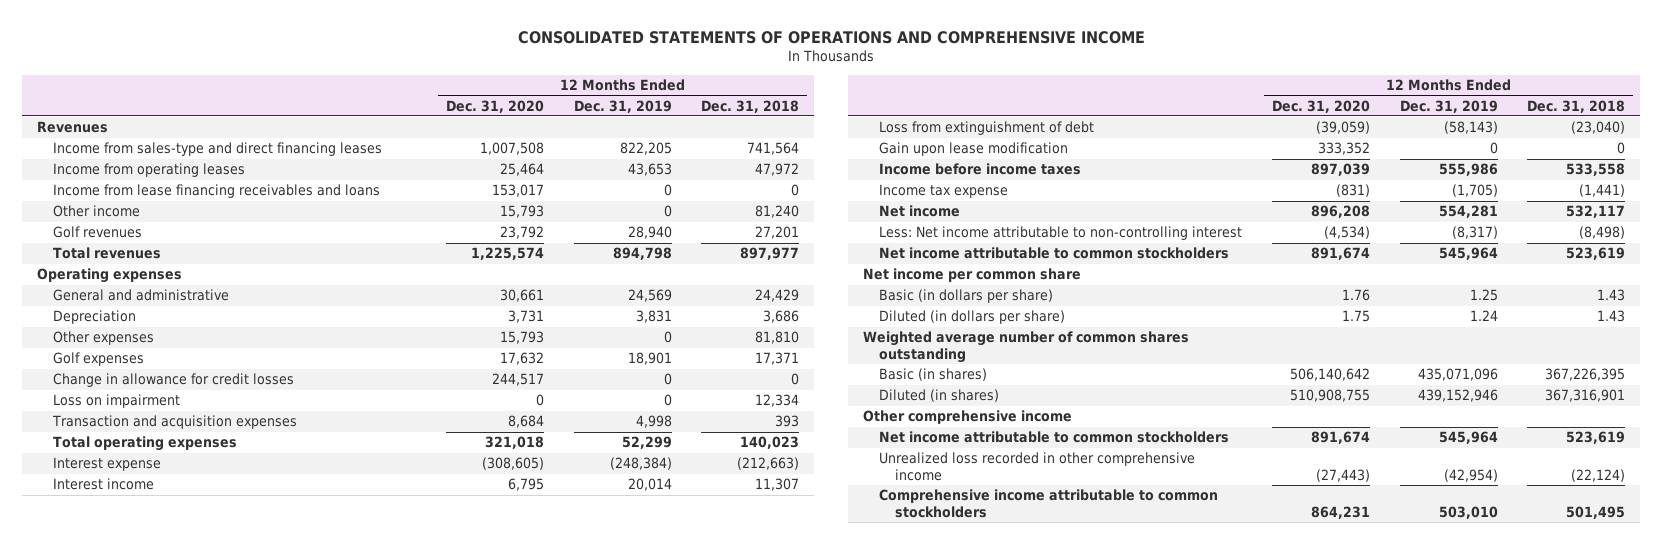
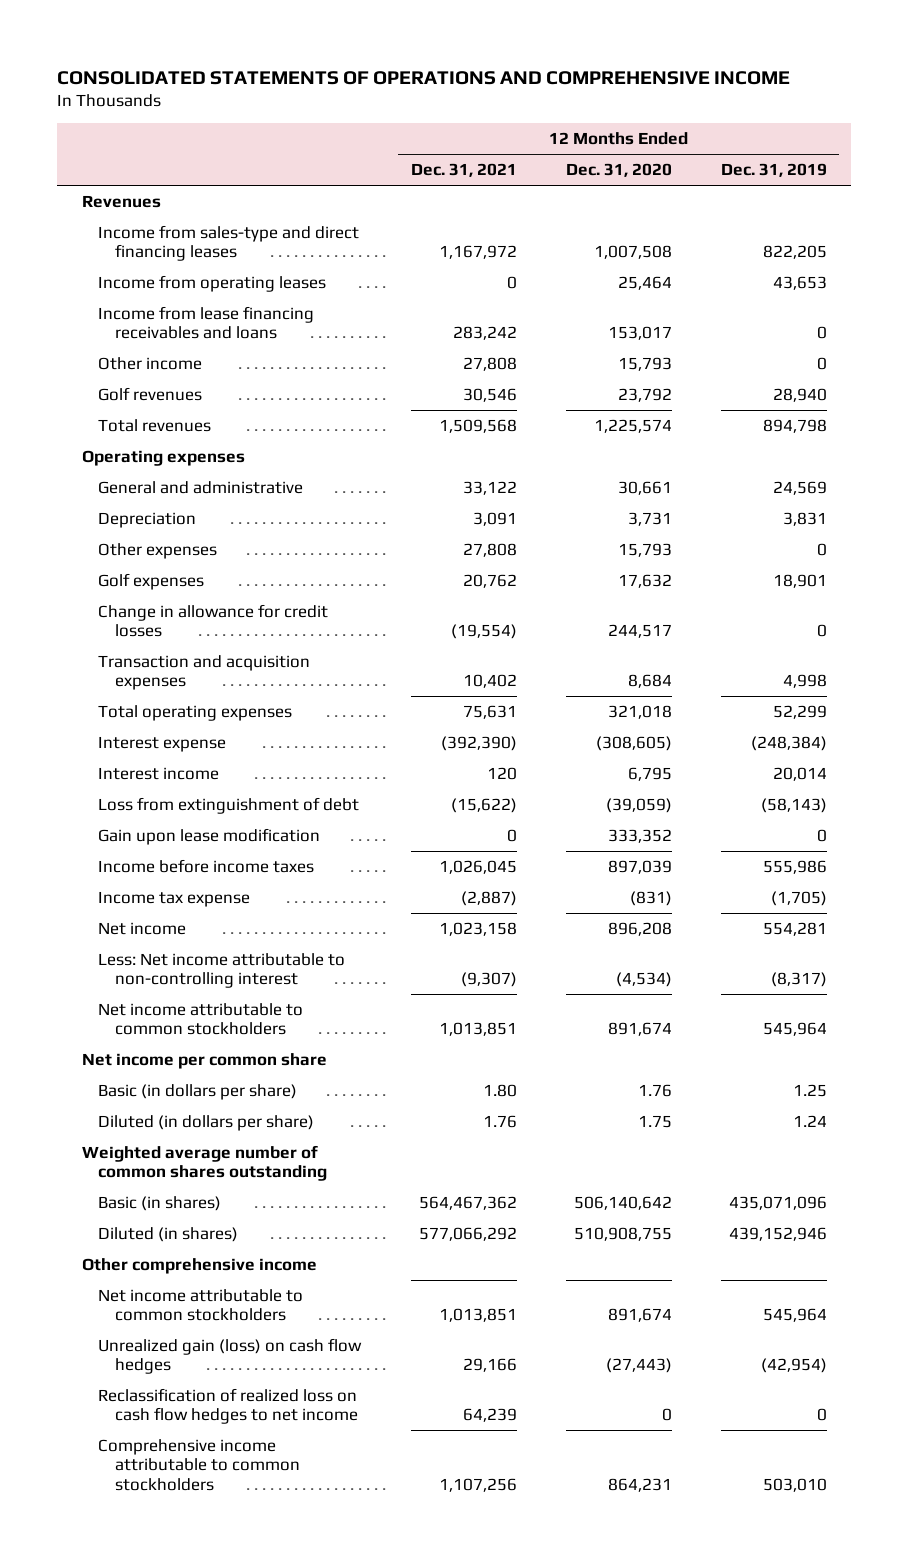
- | 12 Months Ended Dec. 31, 2020 | 12 Months Ended Dec. 31, 2019 | 12 Months Ended Dec. 31, 2018
+ | 12 Months Ended Dec. 31, 2021 | 12 Months Ended Dec. 31, 2020 | 12 Months Ended Dec. 31, 2019
- Loss on impairment | 0 | 0 | 12,334
- Unrealized loss recorded in other comprehensive income | (27,443) | (42,954) | (22,124)
+ Unrealized gain (loss) on cash flow hedges | 29,166 | (27,443) | (42,954)
+ Reclassification of realized loss on cash flow hedges to net income | 64,239 | 0 | 0

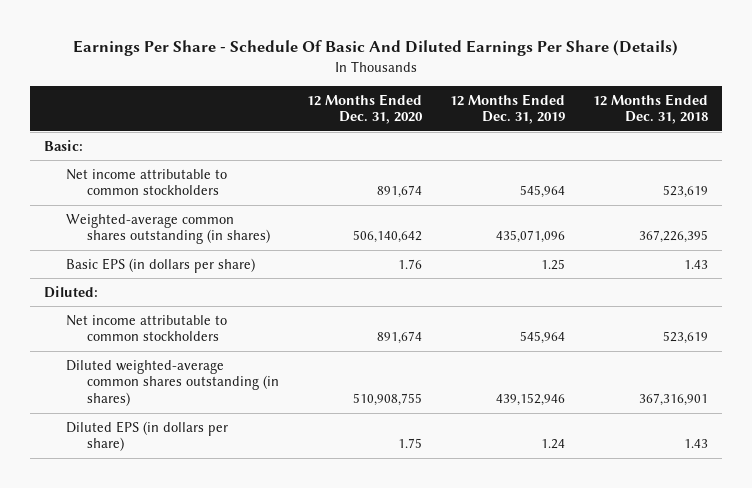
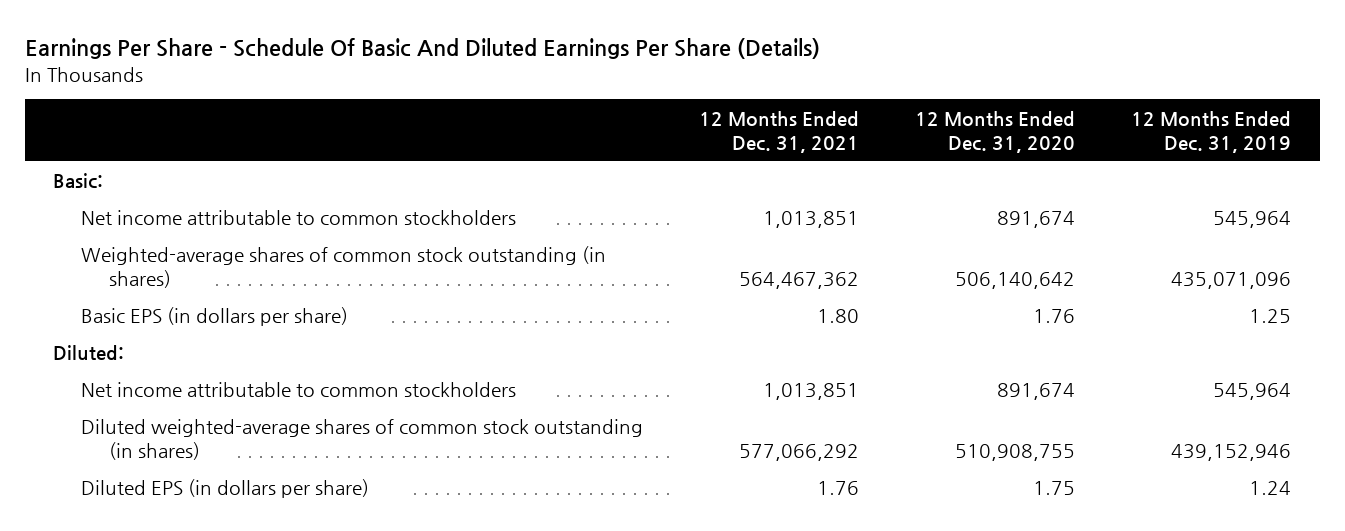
- | 12 Months Ended Dec. 31, 2020 | 12 Months Ended Dec. 31, 2019 | 12 Months Ended Dec. 31, 2018
+ | 12 Months Ended Dec. 31, 2021 | 12 Months Ended Dec. 31, 2020 | 12 Months Ended Dec. 31, 2019
- Weighted-average common shares outstanding (in shares) | 506,140,642 | 435,071,096 | 367,226,395
+ Weighted-average shares of common stock outstanding (in shares) | 564,467,362 | 506,140,642 | 435,071,096
- Diluted weighted-average common shares outstanding (in shares) | 510,908,755 | 439,152,946 | 367,316,901
+ Diluted weighted-average shares of common stock outstanding (in shares) | 577,066,292 | 510,908,755 | 439,152,946

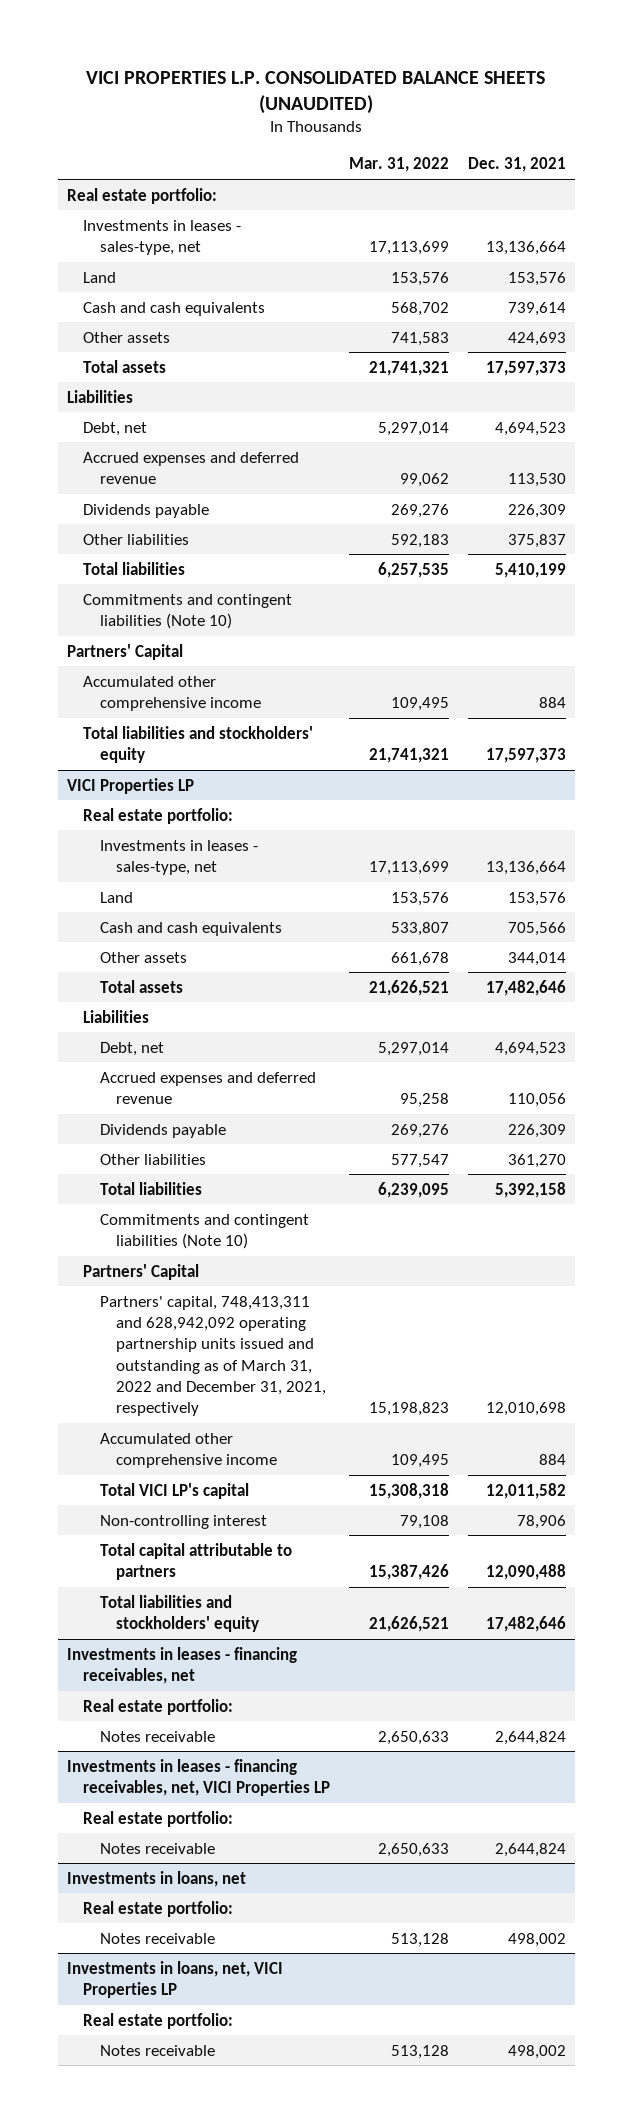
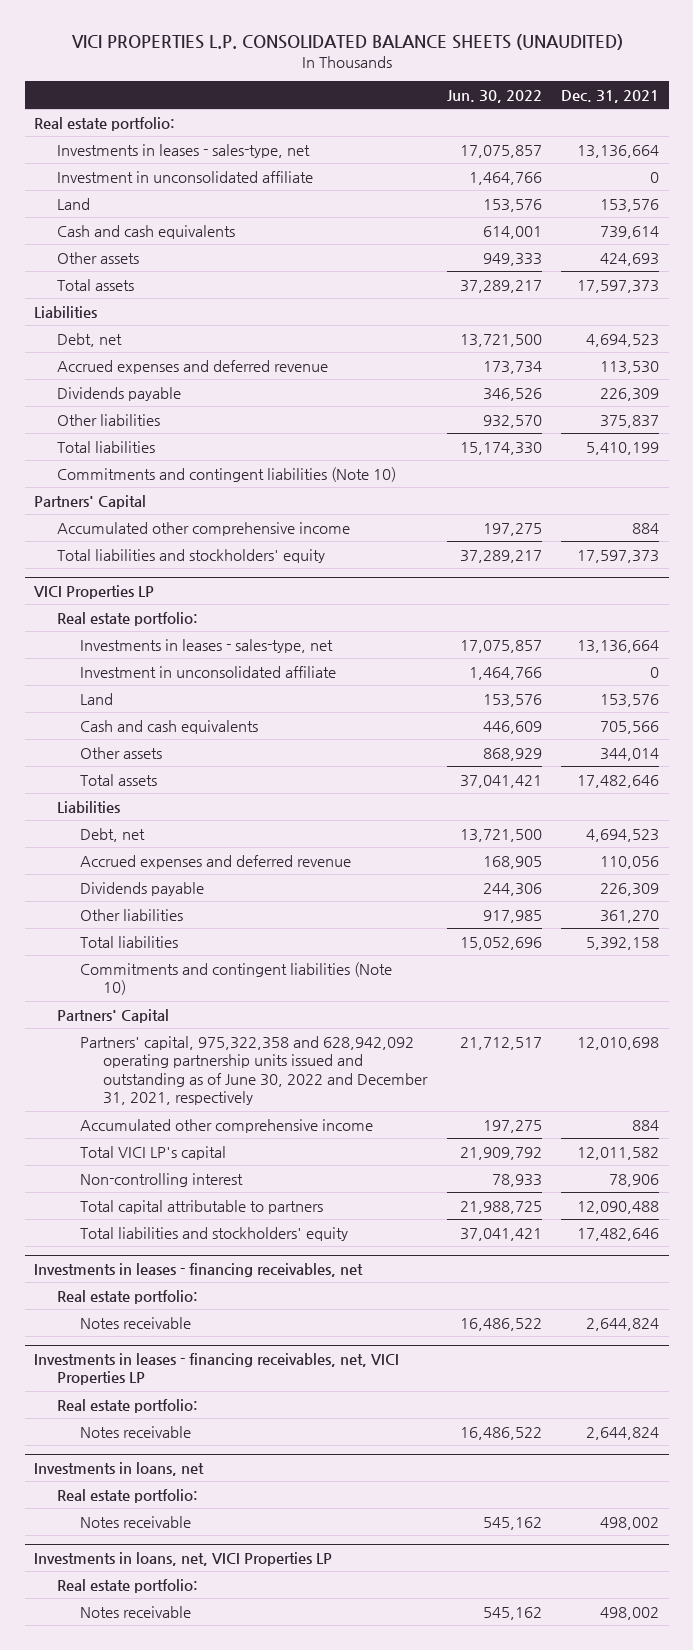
- | Mar. 31, 2022 | Dec. 31, 2021
+ | Jun. 30, 2022 | Dec. 31, 2021
+ Investment in unconsolidated affiliate | 1,464,766 | 0
@ VICI Properties LP
+ Investment in unconsolidated affiliate | 1,464,766 | 0
- Partners' capital, 748,413,311 and 628,942,092 operating partnership units issued and outstanding as of March 31, 2022 and December 31, 2021, respectively | 15,198,823 | 12,010,698
+ Partners' capital, 975,322,358 and 628,942,092 operating partnership units issued and outstanding as of June 30, 2022 and December 31, 2021, respectively | 21,712,517 | 12,010,698

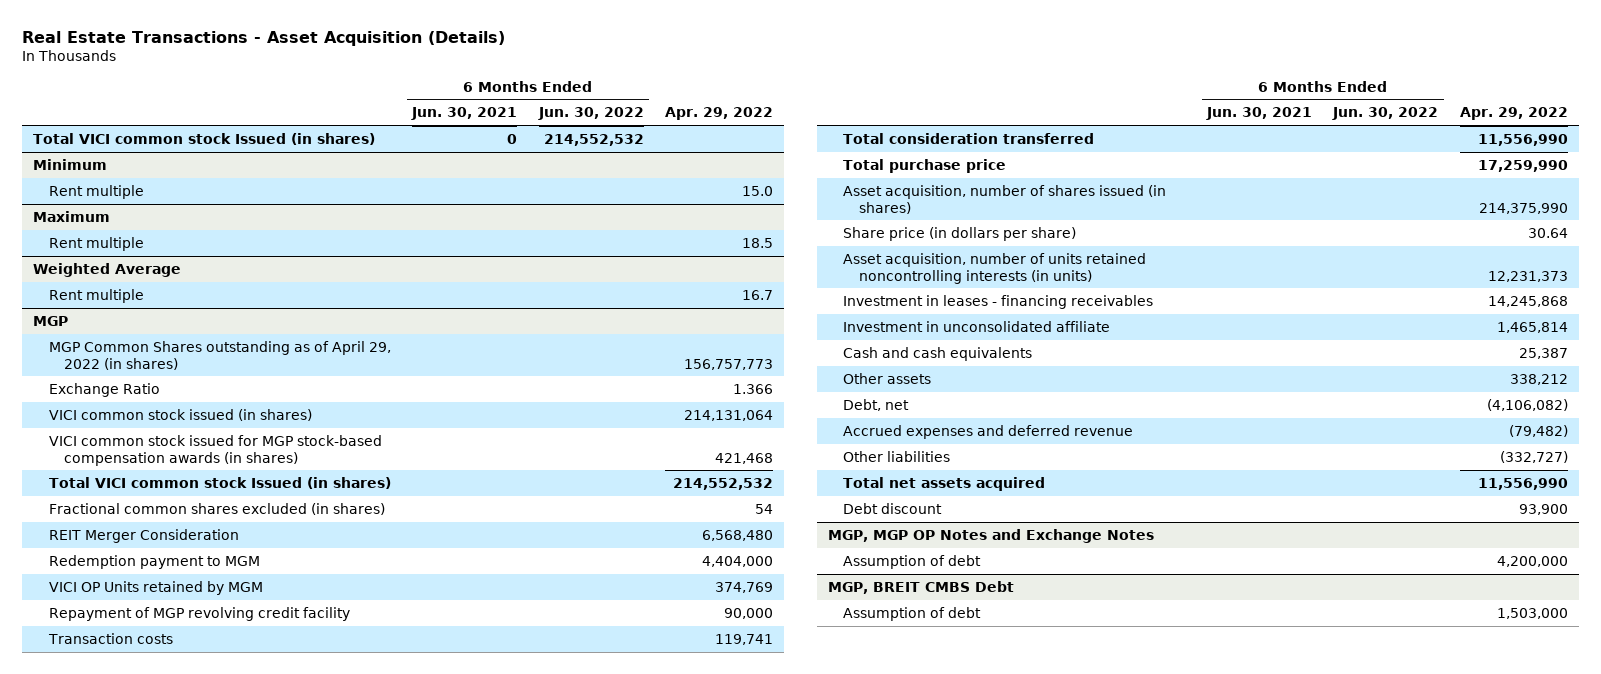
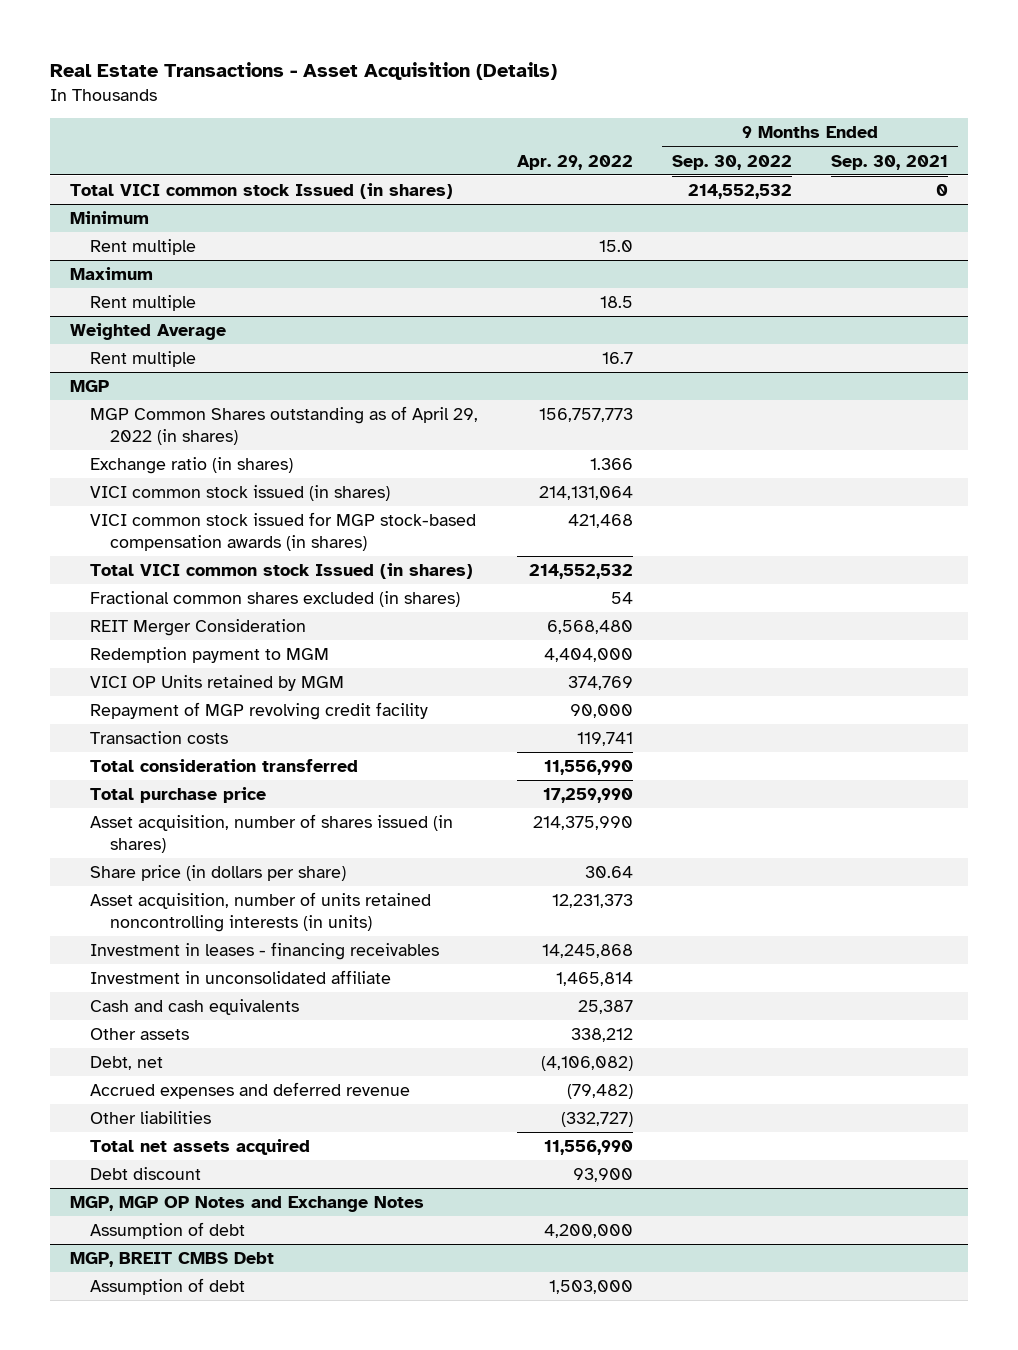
- | 6 Months Ended Jun. 30, 2021 | 6 Months Ended Jun. 30, 2022 | Apr. 29, 2022
+ | Apr. 29, 2022 | 9 Months Ended Sep. 30, 2022 | 9 Months Ended Sep. 30, 2021
@ MGP
- Exchange Ratio | | | 1.366
+ Exchange ratio (in shares) | 1.366 | |

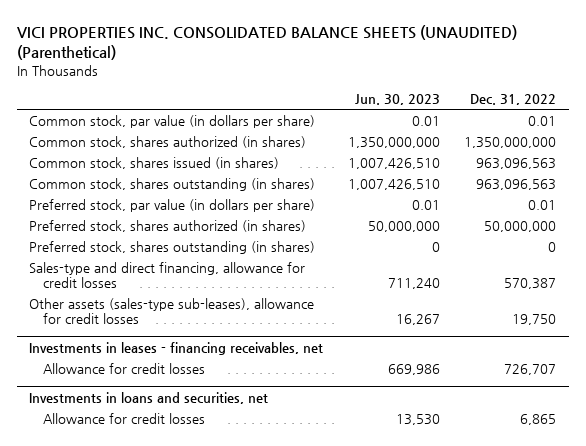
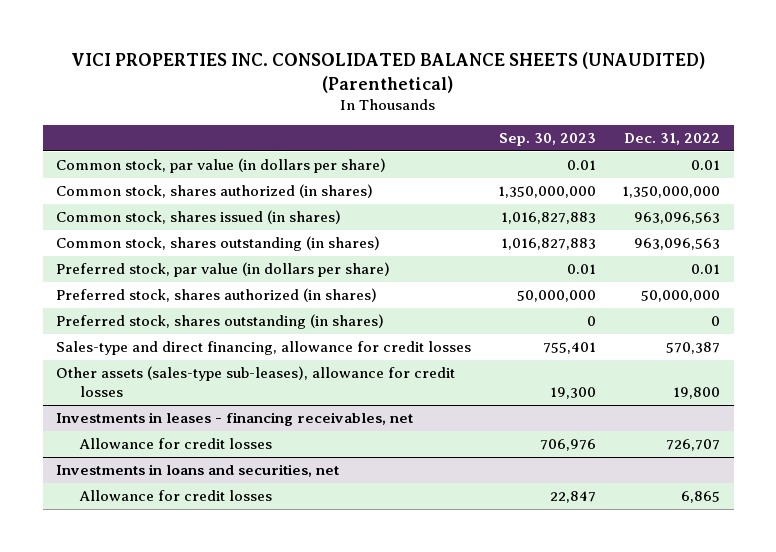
- | Jun. 30, 2023 | Dec. 31, 2022
+ | Sep. 30, 2023 | Dec. 31, 2022
- Other assets (sales-type sub-leases), allowance for credit losses | 16,267 | 19,750
+ Other assets (sales-type sub-leases), allowance for credit losses | 19,300 | 19,800

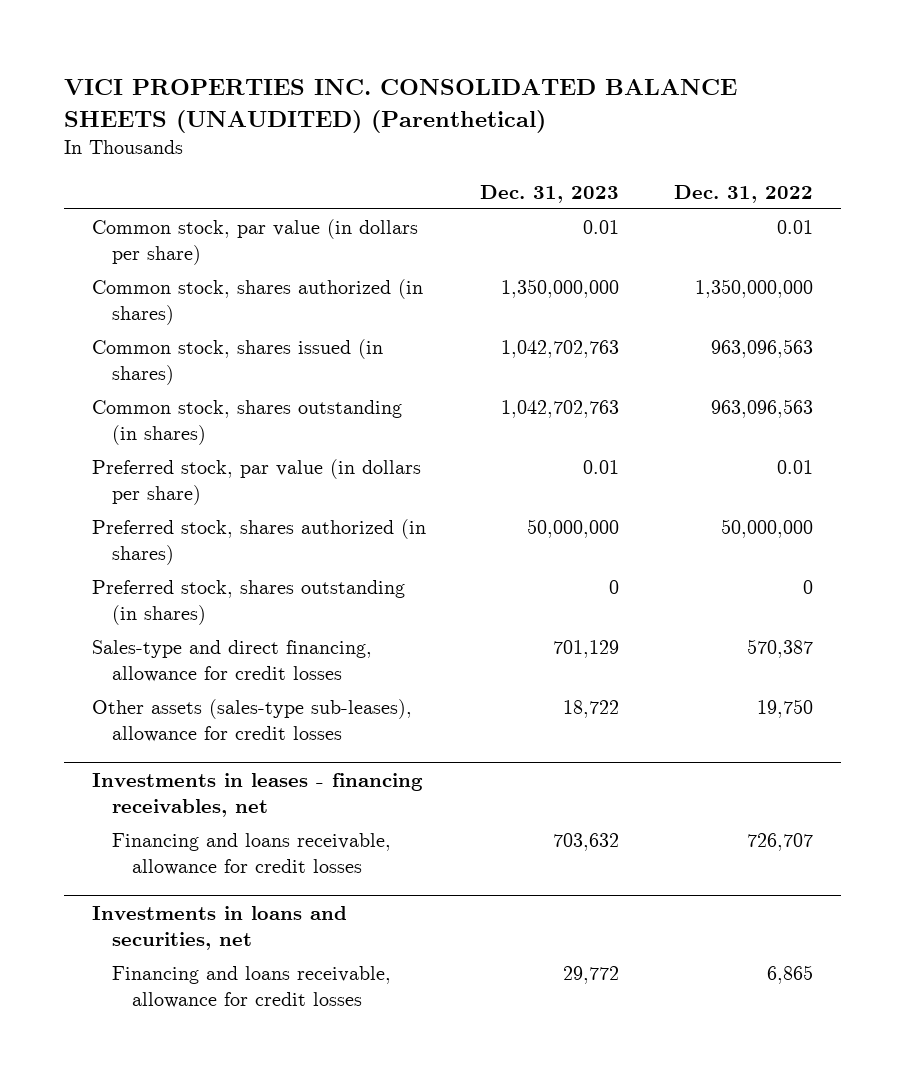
- | Sep. 30, 2023 | Dec. 31, 2022
+ | Dec. 31, 2023 | Dec. 31, 2022
- Other assets (sales-type sub-leases), allowance for credit losses | 19,300 | 19,800
+ Other assets (sales-type sub-leases), allowance for credit losses | 18,722 | 19,750
@ Investments in leases - financing receivables, net
- Allowance for credit losses | 706,976 | 726,707
+ Financing and loans receivable, allowance for credit losses | 703,632 | 726,707
@ Investments in loans and securities, net
- Allowance for credit losses | 22,847 | 6,865
+ Financing and loans receivable, allowance for credit losses | 29,772 | 6,865

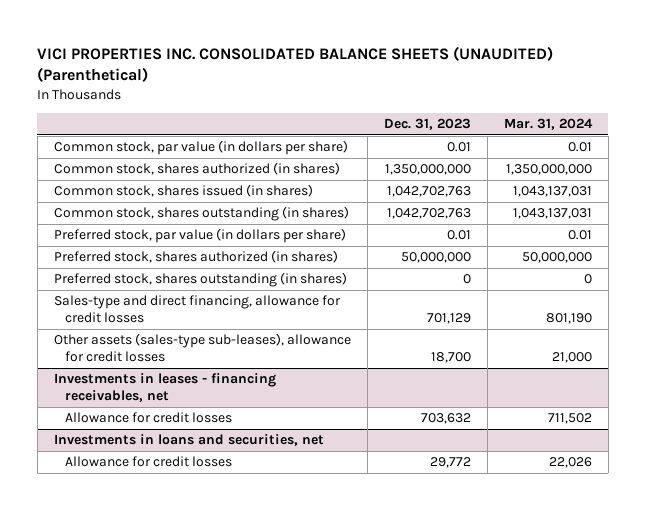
- | Dec. 31, 2023 | Dec. 31, 2022
+ | Dec. 31, 2023 | Mar. 31, 2024
- Other assets (sales-type sub-leases), allowance for credit losses | 18,722 | 19,750
+ Other assets (sales-type sub-leases), allowance for credit losses | 18,700 | 21,000
@ Investments in leases - financing receivables, net
- Financing and loans receivable, allowance for credit losses | 703,632 | 726,707
+ Allowance for credit losses | 703,632 | 711,502
@ Investments in loans and securities, net
- Financing and loans receivable, allowance for credit losses | 29,772 | 6,865
+ Allowance for credit losses | 29,772 | 22,026

